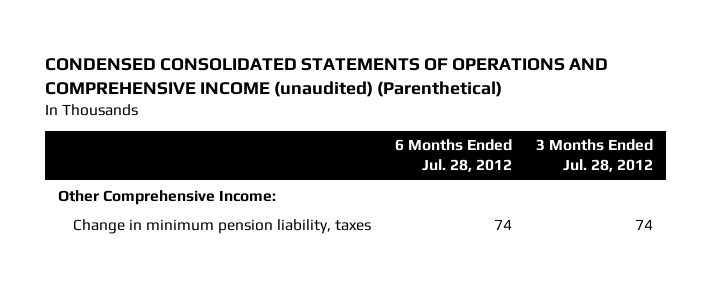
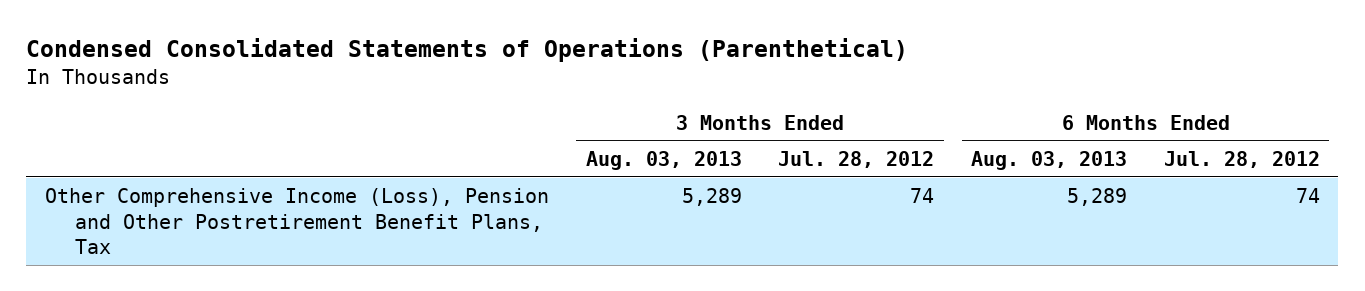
- CONDENSED CONSOLIDATED STATEMENTS OF OPERATIONS AND COMPREHENSIVE INCOME (unaudited) (Parenthetical)
+ Condensed Consolidated Statements of Operations (Parenthetical)
- | 6 Months Ended Jul. 28, 2012 | 3 Months Ended Jul. 28, 2012
+ | 3 Months Ended Aug. 03, 2013 | 3 Months Ended Jul. 28, 2012 | 6 Months Ended Aug. 03, 2013 | 6 Months Ended Jul. 28, 2012
- Other Comprehensive Income:
- Change in minimum pension liability, taxes | 74 | 74
+ Other Comprehensive Income (Loss), Pension and Other Postretirement Benefit Plans, Tax | 5,289 | 74 | 5,289 | 74

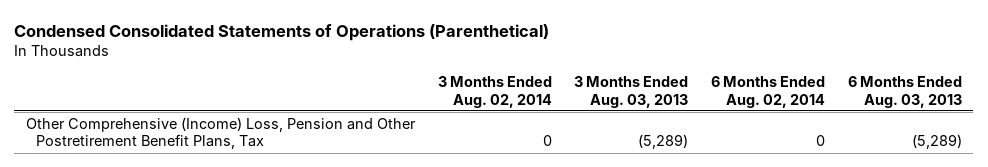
- | 3 Months Ended Aug. 03, 2013 | 3 Months Ended Jul. 28, 2012 | 6 Months Ended Aug. 03, 2013 | 6 Months Ended Jul. 28, 2012
+ | 3 Months Ended Aug. 02, 2014 | 3 Months Ended Aug. 03, 2013 | 6 Months Ended Aug. 02, 2014 | 6 Months Ended Aug. 03, 2013
- Other Comprehensive Income (Loss), Pension and Other Postretirement Benefit Plans, Tax | 5,289 | 74 | 5,289 | 74
+ Other Comprehensive (Income) Loss, Pension and Other Postretirement Benefit Plans, Tax | 0 | (5,289) | 0 | (5,289)

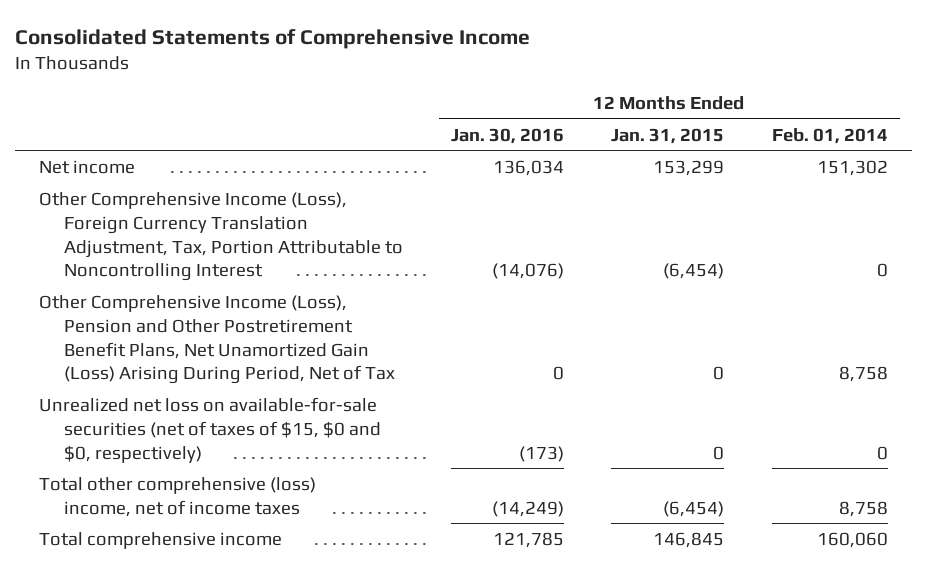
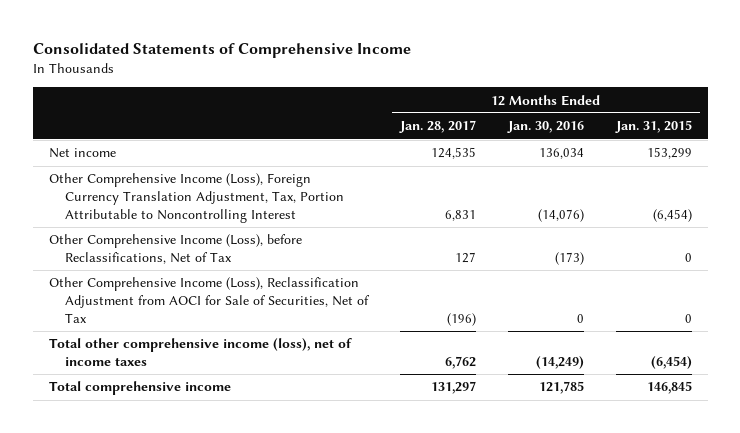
- | 12 Months Ended Jan. 30, 2016 | 12 Months Ended Jan. 31, 2015 | 12 Months Ended Feb. 01, 2014
+ | 12 Months Ended Jan. 28, 2017 | 12 Months Ended Jan. 30, 2016 | 12 Months Ended Jan. 31, 2015
- Other Comprehensive Income (Loss), Pension and Other Postretirement Benefit Plans, Net Unamortized Gain (Loss) Arising During Period, Net of Tax | 0 | 0 | 8,758
- Unrealized net loss on available-for-sale securities (net of taxes of $15, $0 and $0, respectively) | (173) | 0 | 0
- Total other comprehensive (loss) income, net of income taxes | (14,249) | (6,454) | 8,758
+ Other Comprehensive Income (Loss), before Reclassifications, Net of Tax | 127 | (173) | 0
+ Other Comprehensive Income (Loss), Reclassification Adjustment from AOCI for Sale of Securities, Net of Tax | (196) | 0 | 0
+ Total other comprehensive income (loss), net of income taxes | 6,762 | (14,249) | (6,454)

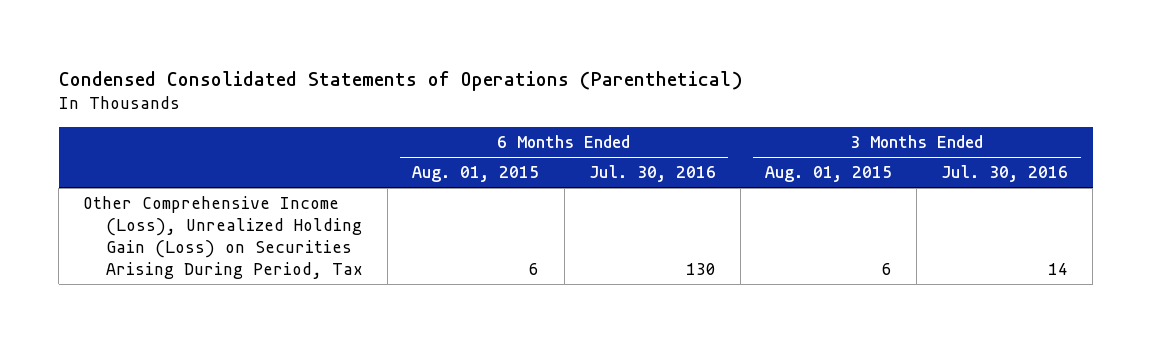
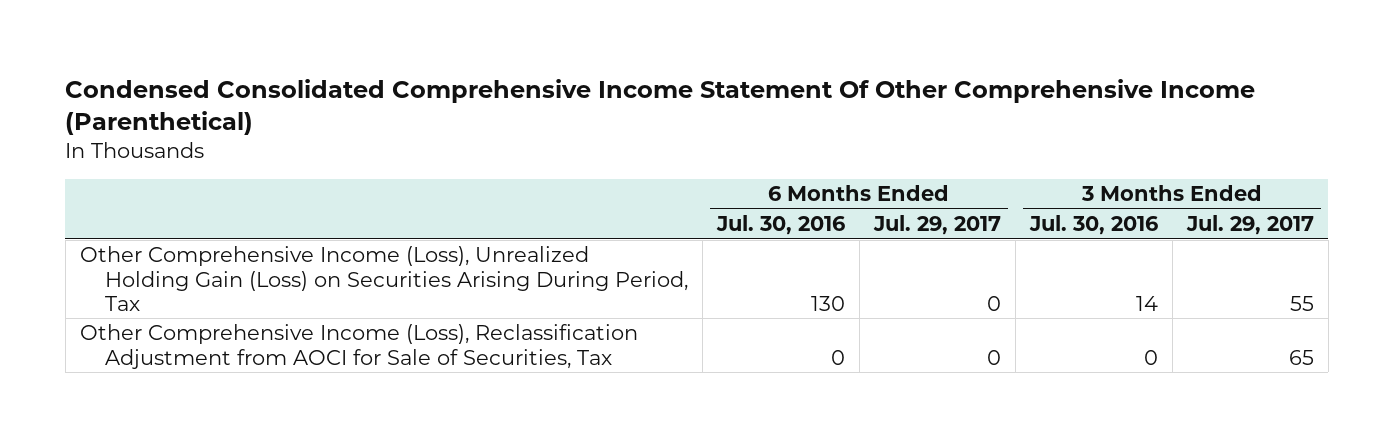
- Condensed Consolidated Statements of Operations (Parenthetical)
+ Condensed Consolidated Comprehensive Income Statement Of Other Comprehensive Income (Parenthetical)
- | 6 Months Ended Aug. 01, 2015 | 6 Months Ended Jul. 30, 2016 | 3 Months Ended Aug. 01, 2015 | 3 Months Ended Jul. 30, 2016
+ | 6 Months Ended Jul. 30, 2016 | 6 Months Ended Jul. 29, 2017 | 3 Months Ended Jul. 30, 2016 | 3 Months Ended Jul. 29, 2017
+ Other Comprehensive Income (Loss), Reclassification Adjustment from AOCI for Sale of Securities, Tax | 0 | 0 | 0 | 65

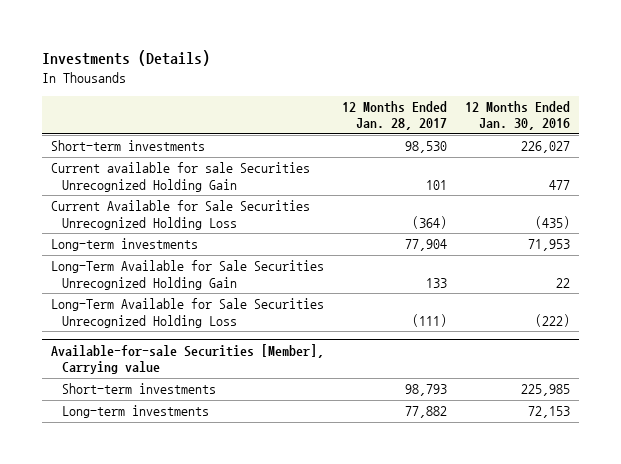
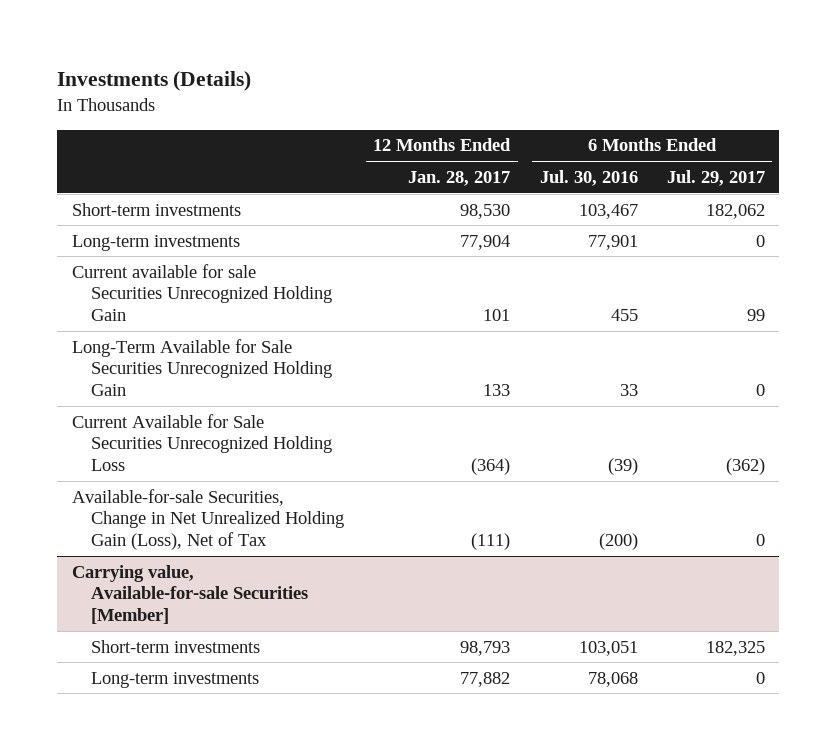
- | 12 Months Ended Jan. 28, 2017 | 12 Months Ended Jan. 30, 2016
+ | 12 Months Ended Jan. 28, 2017 | 6 Months Ended Jul. 30, 2016 | 6 Months Ended Jul. 29, 2017
moved down: Current available for sale Securities Unrecognized Holding Gain | 101 | 455 | 99
- Long-Term Available for Sale Securities Unrecognized Holding Loss | (111) | (222)
- Available-for-sale Securities [Member], Carrying value
moved down: Current Available for Sale Securities Unrecognized Holding Loss | (364) | (39) | (362)
+ Available-for-sale Securities, Change in Net Unrealized Holding Gain (Loss), Net of Tax | (111) | (200) | 0
+ Carrying value, Available-for-sale Securities [Member]

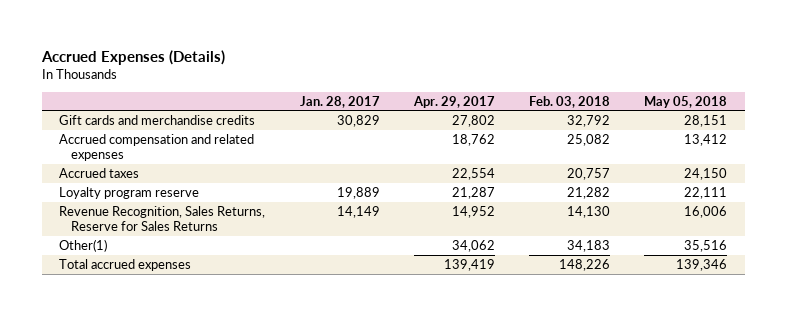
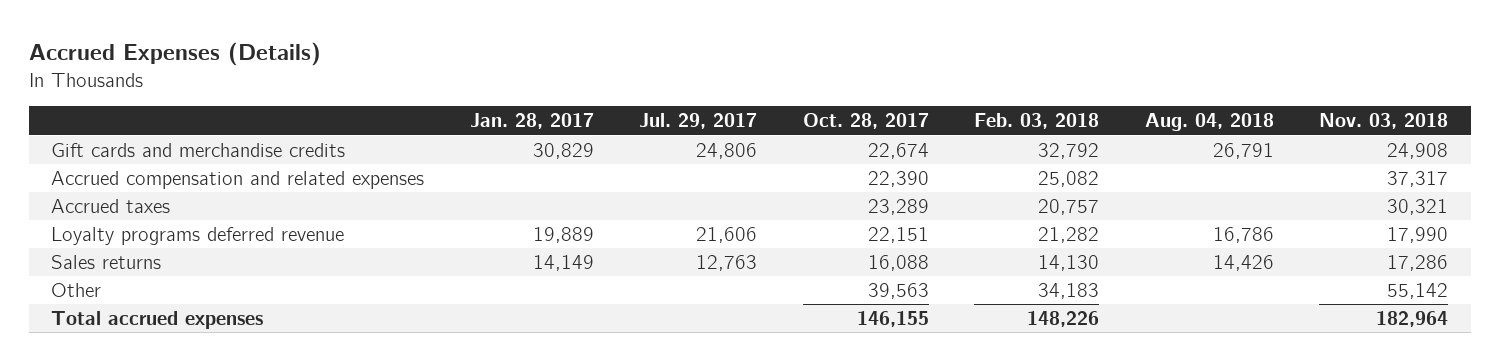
- | Jan. 28, 2017 | Apr. 29, 2017 | Feb. 03, 2018 | May 05, 2018
+ | Jan. 28, 2017 | Jul. 29, 2017 | Oct. 28, 2017 | Feb. 03, 2018 | Aug. 04, 2018 | Nov. 03, 2018
- Loyalty program reserve | 19,889 | 21,287 | 21,282 | 22,111
- Revenue Recognition, Sales Returns, Reserve for Sales Returns | 14,149 | 14,952 | 14,130 | 16,006
- Other(1) | | 34,062 | 34,183 | 35,516
+ Loyalty programs deferred revenue | 19,889 | 21,606 | 22,151 | 21,282 | 16,786 | 17,990
+ Sales returns | 14,149 | 12,763 | 16,088 | 14,130 | 14,426 | 17,286
+ Other | | | 39,563 | 34,183 | | 55,142

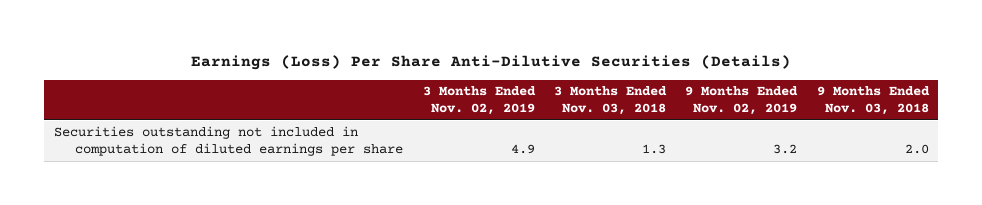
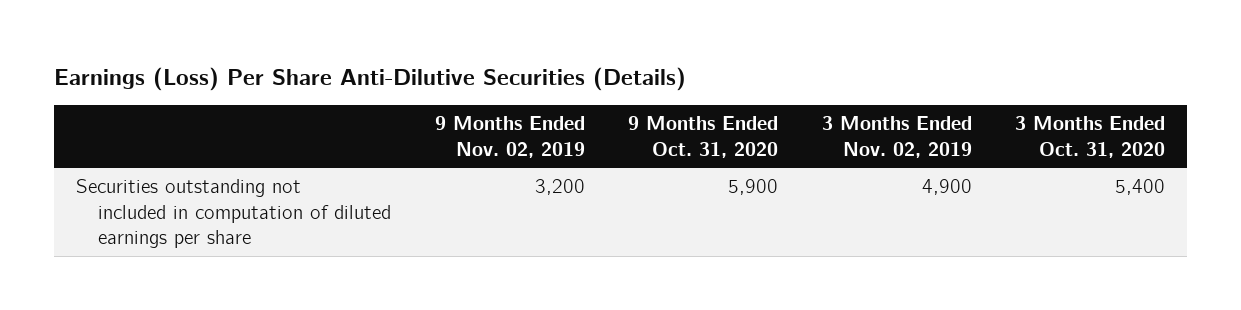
- | 3 Months Ended Nov. 02, 2019 | 3 Months Ended Nov. 03, 2018 | 9 Months Ended Nov. 02, 2019 | 9 Months Ended Nov. 03, 2018
+ | 9 Months Ended Nov. 02, 2019 | 9 Months Ended Oct. 31, 2020 | 3 Months Ended Nov. 02, 2019 | 3 Months Ended Oct. 31, 2020
- Securities outstanding not included in computation of diluted earnings per share | 4.9 | 1.3 | 3.2 | 2.0
+ Securities outstanding not included in computation of diluted earnings per share | 3,200 | 5,900 | 4,900 | 5,400

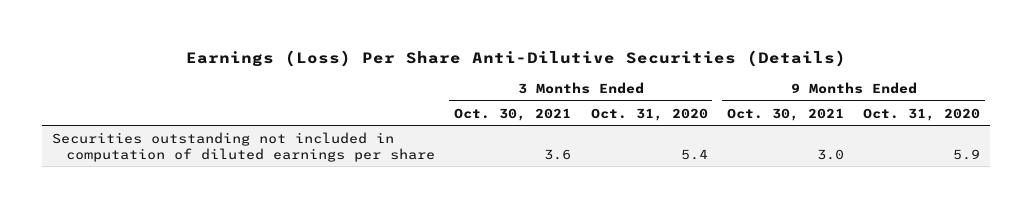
- | 9 Months Ended Nov. 02, 2019 | 9 Months Ended Oct. 31, 2020 | 3 Months Ended Nov. 02, 2019 | 3 Months Ended Oct. 31, 2020
+ | 3 Months Ended Oct. 30, 2021 | 3 Months Ended Oct. 31, 2020 | 9 Months Ended Oct. 30, 2021 | 9 Months Ended Oct. 31, 2020
- Securities outstanding not included in computation of diluted earnings per share | 3,200 | 5,900 | 4,900 | 5,400
+ Securities outstanding not included in computation of diluted earnings per share | 3.6 | 5.4 | 3.0 | 5.9

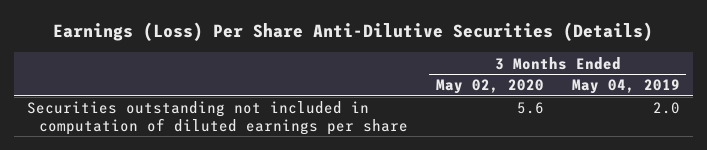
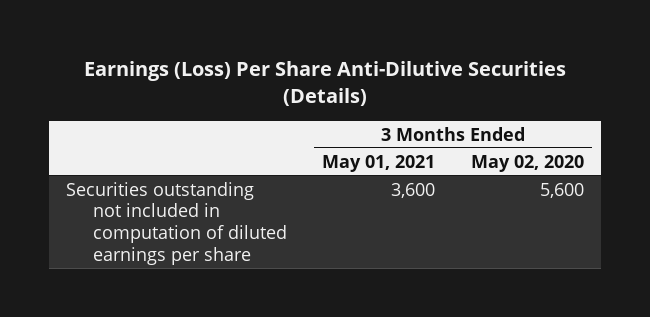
- | 3 Months Ended May 02, 2020 | 3 Months Ended May 04, 2019
+ | 3 Months Ended May 01, 2021 | 3 Months Ended May 02, 2020
- Securities outstanding not included in computation of diluted earnings per share | 5.6 | 2.0
+ Securities outstanding not included in computation of diluted earnings per share | 3,600 | 5,600

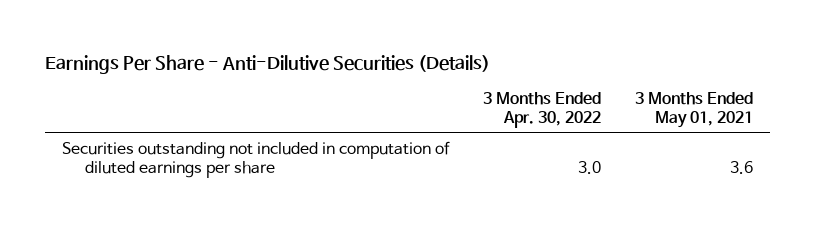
- Earnings (Loss) Per Share Anti-Dilutive Securities (Details)
+ Earnings Per Share - Anti-Dilutive Securities (Details)
- | 3 Months Ended May 01, 2021 | 3 Months Ended May 02, 2020
+ | 3 Months Ended Apr. 30, 2022 | 3 Months Ended May 01, 2021
- Securities outstanding not included in computation of diluted earnings per share | 3,600 | 5,600
+ Securities outstanding not included in computation of diluted earnings per share | 3.0 | 3.6

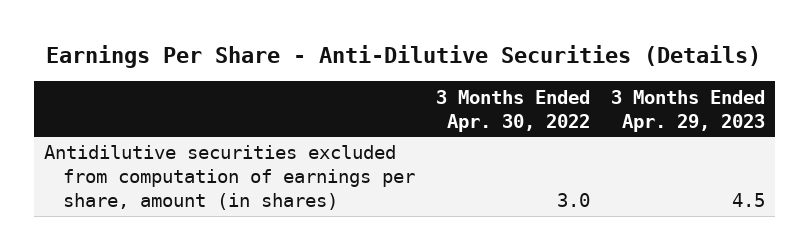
- | 3 Months Ended Apr. 30, 2022 | 3 Months Ended May 01, 2021
+ | 3 Months Ended Apr. 30, 2022 | 3 Months Ended Apr. 29, 2023
- Securities outstanding not included in computation of diluted earnings per share | 3.0 | 3.6
+ Antidilutive securities excluded from computation of earnings per share, amount (in shares) | 3.0 | 4.5

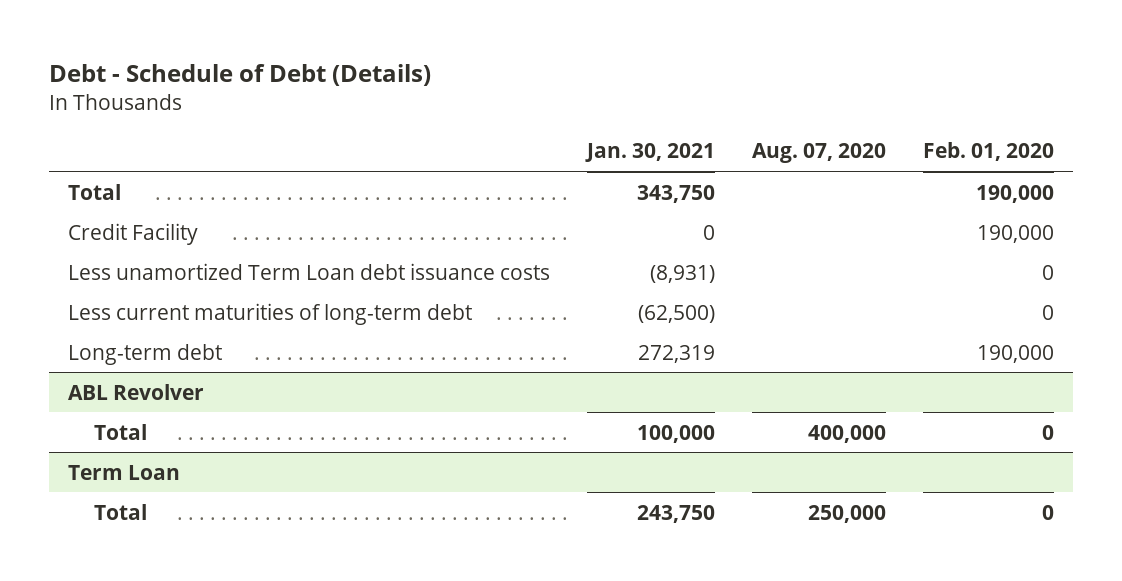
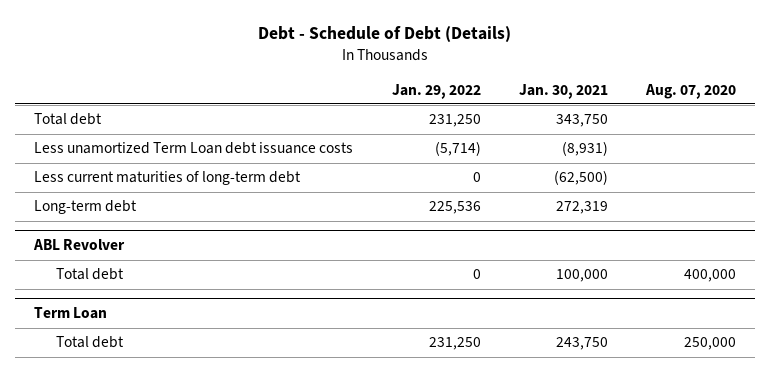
- | Jan. 30, 2021 | Aug. 07, 2020 | Feb. 01, 2020
+ | Jan. 29, 2022 | Jan. 30, 2021 | Aug. 07, 2020
- Total | 343,750 | | 190,000
- Credit Facility | 0 | | 190,000
+ Total debt | 231,250 | 343,750 |
@ ABL Revolver
- Total | 100,000 | 400,000 | 0
+ Total debt | 0 | 100,000 | 400,000
@ Term Loan
- Total | 243,750 | 250,000 | 0
+ Total debt | 231,250 | 243,750 | 250,000

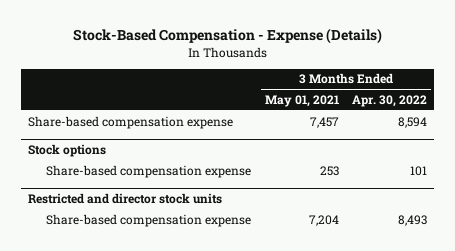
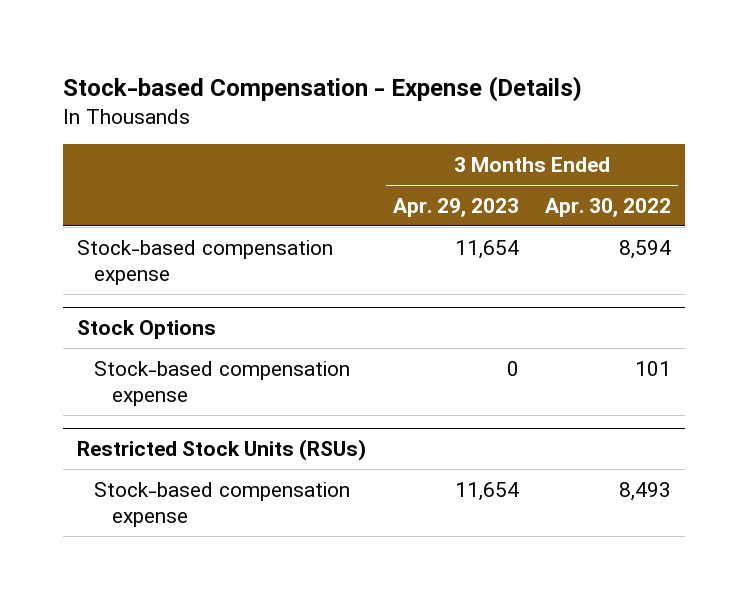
- Stock-Based Compensation - Expense (Details)
+ Stock-based Compensation - Expense (Details)
- | 3 Months Ended May 01, 2021 | 3 Months Ended Apr. 30, 2022
+ | 3 Months Ended Apr. 29, 2023 | 3 Months Ended Apr. 30, 2022
- Share-based compensation expense | 7,457 | 8,594
- Stock options
- Share-based compensation expense | 253 | 101
- Restricted and director stock units
- Share-based compensation expense | 7,204 | 8,493
+ Stock-based compensation expense | 11,654 | 8,594
+ Stock Options
+ Stock-based compensation expense | 0 | 101
+ Restricted Stock Units (RSUs)
+ Stock-based compensation expense | 11,654 | 8,493

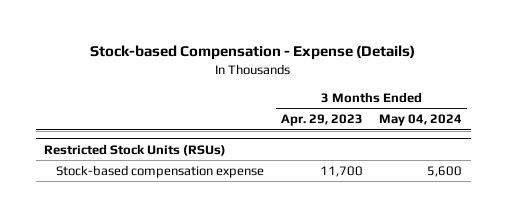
- | 3 Months Ended Apr. 29, 2023 | 3 Months Ended Apr. 30, 2022
+ | 3 Months Ended Apr. 29, 2023 | 3 Months Ended May 04, 2024
- Stock-based compensation expense | 11,654 | 8,594
- Stock Options
- Stock-based compensation expense | 0 | 101
@ Restricted Stock Units (RSUs)
- Stock-based compensation expense | 11,654 | 8,493
+ Stock-based compensation expense | 11,700 | 5,600

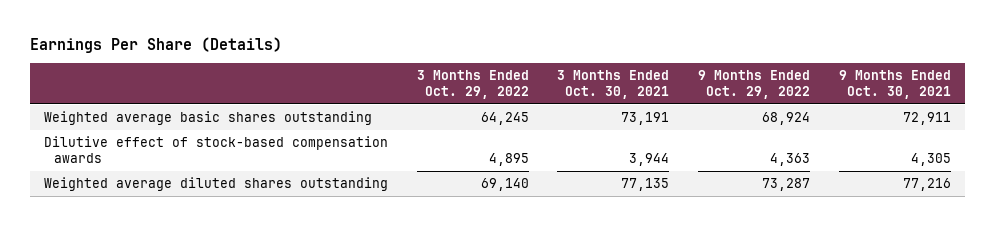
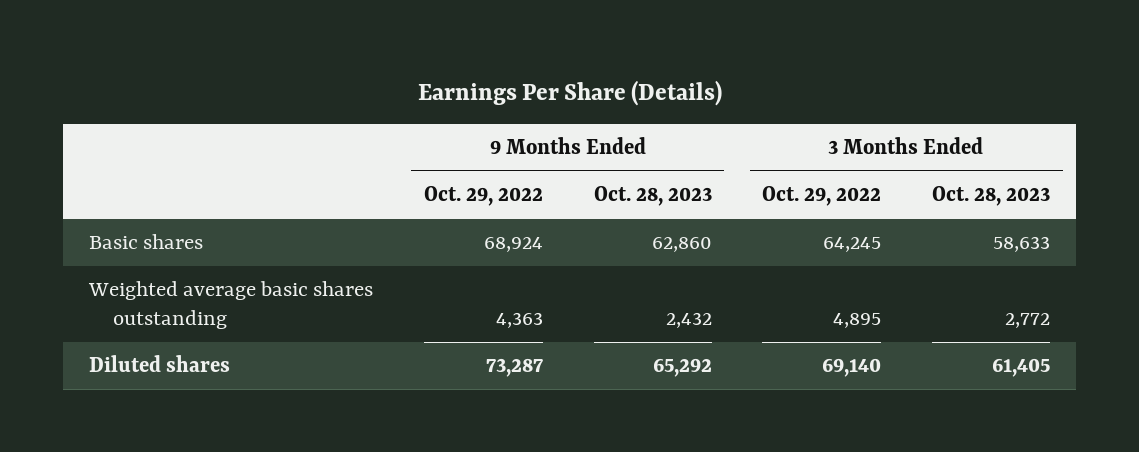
- | 3 Months Ended Oct. 29, 2022 | 3 Months Ended Oct. 30, 2021 | 9 Months Ended Oct. 29, 2022 | 9 Months Ended Oct. 30, 2021
+ | 9 Months Ended Oct. 29, 2022 | 9 Months Ended Oct. 28, 2023 | 3 Months Ended Oct. 29, 2022 | 3 Months Ended Oct. 28, 2023
- Weighted average basic shares outstanding | 64,245 | 73,191 | 68,924 | 72,911
- Dilutive effect of stock-based compensation awards | 4,895 | 3,944 | 4,363 | 4,305
- Weighted average diluted shares outstanding | 69,140 | 77,135 | 73,287 | 77,216
+ Basic shares | 68,924 | 62,860 | 64,245 | 58,633
+ Weighted average basic shares outstanding | 4,363 | 2,432 | 4,895 | 2,772
+ Diluted shares | 73,287 | 65,292 | 69,140 | 61,405

